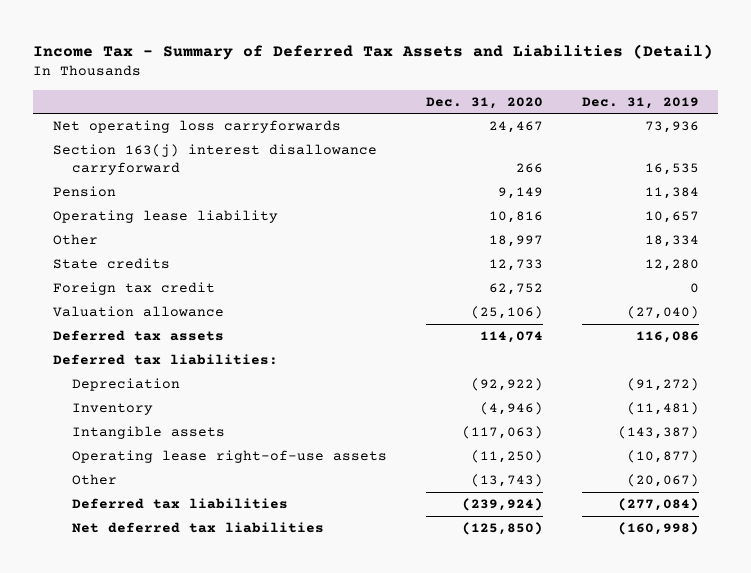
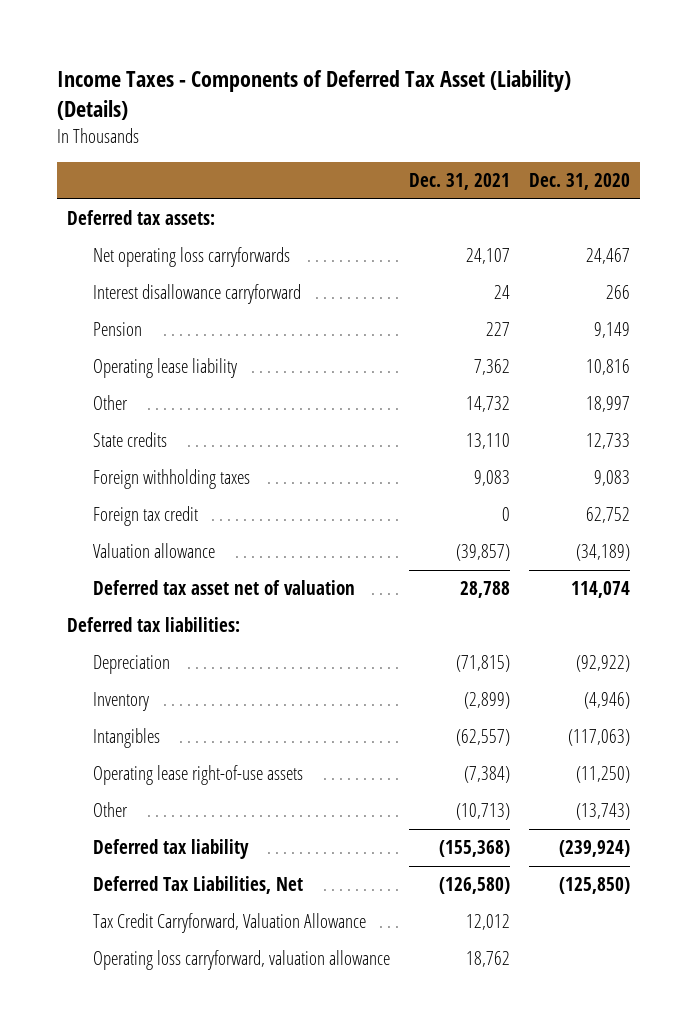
- Income Tax - Summary of Deferred Tax Assets and Liabilities (Detail)
+ Income Taxes - Components of Deferred Tax Asset (Liability) (Details)
- | Dec. 31, 2020 | Dec. 31, 2019
+ | Dec. 31, 2021 | Dec. 31, 2020
+ Deferred tax assets:
- Section 163(j) interest disallowance carryforward | 266 | 16,535
+ Interest disallowance carryforward | 24 | 266
+ Foreign withholding taxes | 9,083 | 9,083
- Valuation allowance | (25,106) | (27,040)
- Deferred tax assets | 114,074 | 116,086
+ Valuation allowance | (39,857) | (34,189)
+ Deferred tax asset net of valuation | 28,788 | 114,074
- Intangible assets | (117,063) | (143,387)
+ Intangibles | (62,557) | (117,063)
- Deferred tax liabilities | (239,924) | (277,084)
- Net deferred tax liabilities | (125,850) | (160,998)
+ Deferred tax liability | (155,368) | (239,924)
+ Deferred Tax Liabilities, Net | (126,580) | (125,850)
+ Tax Credit Carryforward, Valuation Allowance | 12,012 |
+ Operating loss carryforward, valuation allowance | 18,762 |

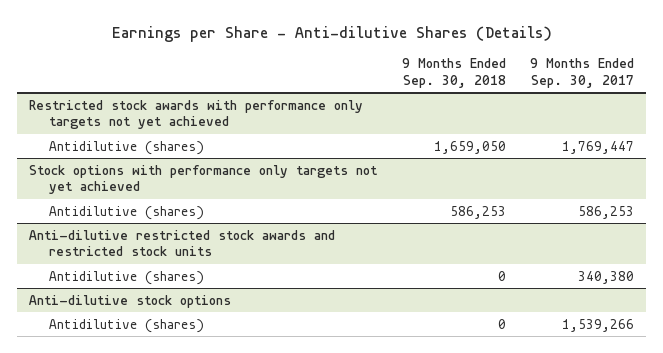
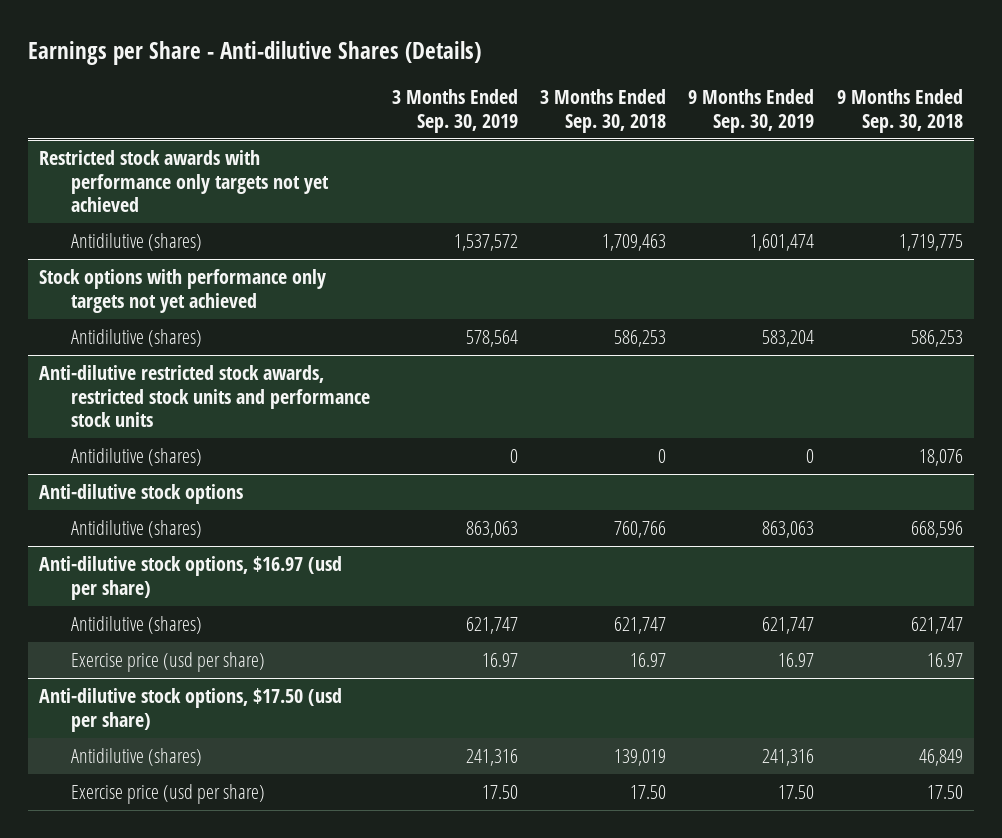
- | 9 Months Ended Sep. 30, 2018 | 9 Months Ended Sep. 30, 2017
+ | 3 Months Ended Sep. 30, 2019 | 3 Months Ended Sep. 30, 2018 | 9 Months Ended Sep. 30, 2019 | 9 Months Ended Sep. 30, 2018
@ Restricted stock awards with performance only targets not yet achieved
- Antidilutive (shares) | 1,659,050 | 1,769,447
+ Antidilutive (shares) | 1,537,572 | 1,709,463 | 1,601,474 | 1,719,775
- Anti-dilutive restricted stock awards and restricted stock units
- Antidilutive (shares) | 0 | 340,380
+ Anti-dilutive restricted stock awards, restricted stock units and performance stock units
+ Antidilutive (shares) | 0 | 0 | 0 | 18,076
@ Anti-dilutive stock options
- Antidilutive (shares) | 0 | 1,539,266
+ Antidilutive (shares) | 863,063 | 760,766 | 863,063 | 668,596
+ Anti-dilutive stock options, $16.97 (usd per share)
+ Antidilutive (shares) | 621,747 | 621,747 | 621,747 | 621,747
+ Exercise price (usd per share) | 16.97 | 16.97 | 16.97 | 16.97
+ Anti-dilutive stock options, $17.50 (usd per share)
+ Antidilutive (shares) | 241,316 | 139,019 | 241,316 | 46,849
+ Exercise price (usd per share) | 17.50 | 17.50 | 17.50 | 17.50

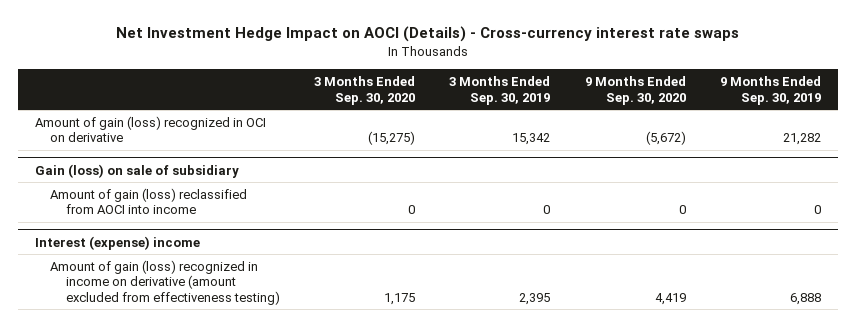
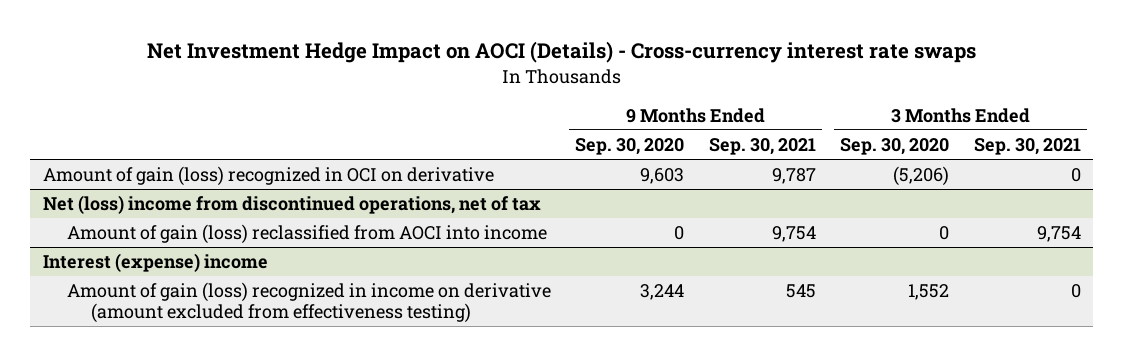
- | 3 Months Ended Sep. 30, 2020 | 3 Months Ended Sep. 30, 2019 | 9 Months Ended Sep. 30, 2020 | 9 Months Ended Sep. 30, 2019
+ | 9 Months Ended Sep. 30, 2020 | 9 Months Ended Sep. 30, 2021 | 3 Months Ended Sep. 30, 2020 | 3 Months Ended Sep. 30, 2021
- Amount of gain (loss) recognized in OCI on derivative | (15,275) | 15,342 | (5,672) | 21,282
- Gain (loss) on sale of subsidiary
+ Amount of gain (loss) recognized in OCI on derivative | 9,603 | 9,787 | (5,206) | 0
+ Net (loss) income from discontinued operations, net of tax
@ Interest (expense) income
- Amount of gain (loss) recognized in income on derivative (amount excluded from effectiveness testing) | 1,175 | 2,395 | 4,419 | 6,888
+ Amount of gain (loss) recognized in income on derivative (amount excluded from effectiveness testing) | 3,244 | 545 | 1,552 | 0

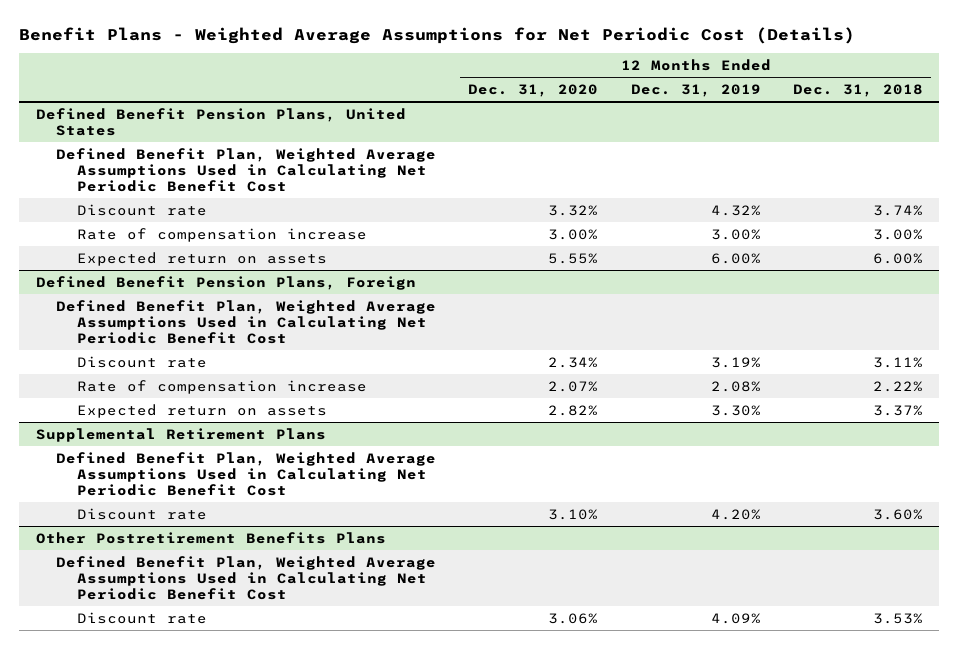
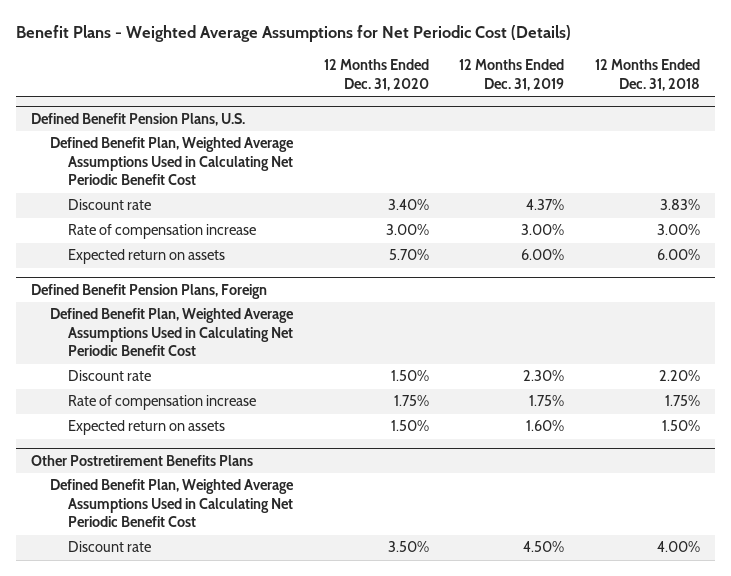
- Defined Benefit Pension Plans, United States
+ Defined Benefit Pension Plans, U.S.
- Discount rate | 3.32% | 4.32% | 3.74%
+ Discount rate | 3.40% | 4.37% | 3.83%
- Expected return on assets | 5.55% | 6.00% | 6.00%
+ Expected return on assets | 5.70% | 6.00% | 6.00%
@ Defined Benefit Pension Plans, Foreign
- Discount rate | 2.34% | 3.19% | 3.11%
- Rate of compensation increase | 2.07% | 2.08% | 2.22%
- Expected return on assets | 2.82% | 3.30% | 3.37%
- Supplemental Retirement Plans
- Defined Benefit Plan, Weighted Average Assumptions Used in Calculating Net Periodic Benefit Cost
- Discount rate | 3.10% | 4.20% | 3.60%
@ Defined Benefit Pension Plans, Foreign
+ Discount rate | 1.50% | 2.30% | 2.20%
+ Rate of compensation increase | 1.75% | 1.75% | 1.75%
+ Expected return on assets | 1.50% | 1.60% | 1.50%
@ Other Postretirement Benefits Plans
- Discount rate | 3.06% | 4.09% | 3.53%
+ Discount rate | 3.50% | 4.50% | 4.00%

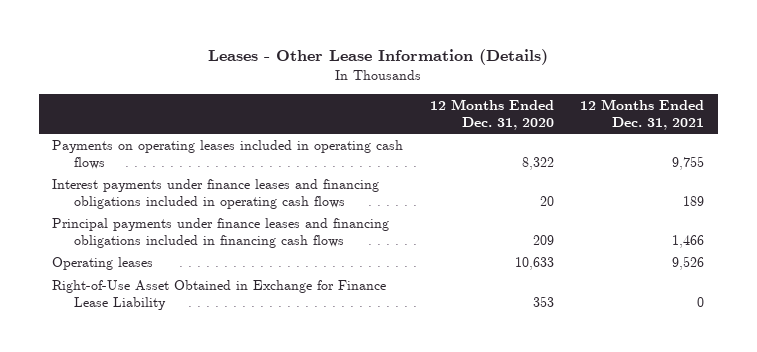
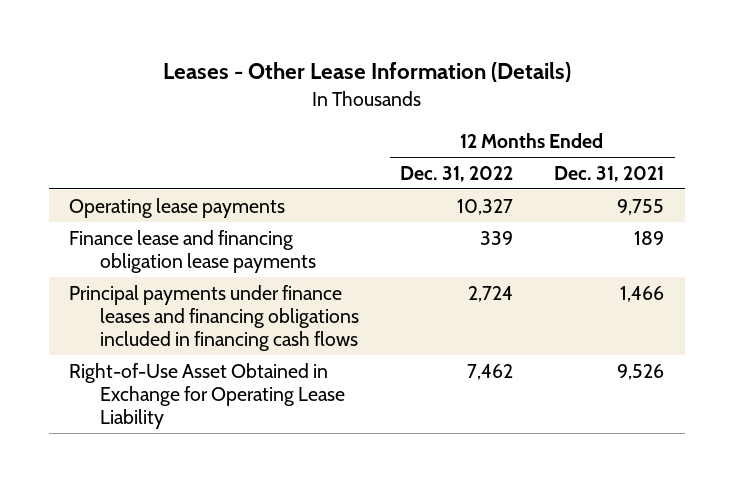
- | 12 Months Ended Dec. 31, 2020 | 12 Months Ended Dec. 31, 2021
+ | 12 Months Ended Dec. 31, 2022 | 12 Months Ended Dec. 31, 2021
- Payments on operating leases included in operating cash flows | 8,322 | 9,755
- Interest payments under finance leases and financing obligations included in operating cash flows | 20 | 189
+ Operating lease payments | 10,327 | 9,755
+ Finance lease and financing obligation lease payments | 339 | 189
- Operating leases | 10,633 | 9,526
- Right-of-Use Asset Obtained in Exchange for Finance Lease Liability | 353 | 0
+ Right-of-Use Asset Obtained in Exchange for Operating Lease Liability | 7,462 | 9,526

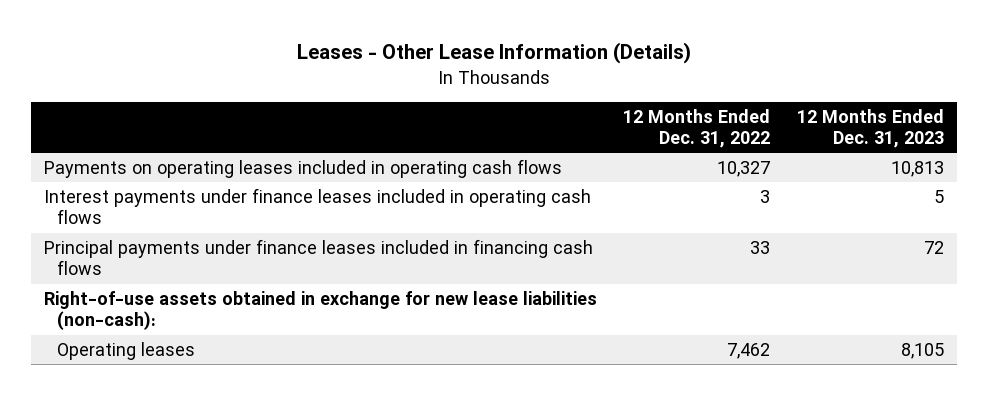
- | 12 Months Ended Dec. 31, 2022 | 12 Months Ended Dec. 31, 2021
+ | 12 Months Ended Dec. 31, 2022 | 12 Months Ended Dec. 31, 2023
- Operating lease payments | 10,327 | 9,755
- Finance lease and financing obligation lease payments | 339 | 189
- Principal payments under finance leases and financing obligations included in financing cash flows | 2,724 | 1,466
- Right-of-Use Asset Obtained in Exchange for Operating Lease Liability | 7,462 | 9,526
+ Payments on operating leases included in operating cash flows | 10,327 | 10,813
+ Interest payments under finance leases included in operating cash flows | 3 | 5
+ Principal payments under finance leases included in financing cash flows | 33 | 72
+ Right-of-use assets obtained in exchange for new lease liabilities (non-cash):
+ Operating leases | 7,462 | 8,105

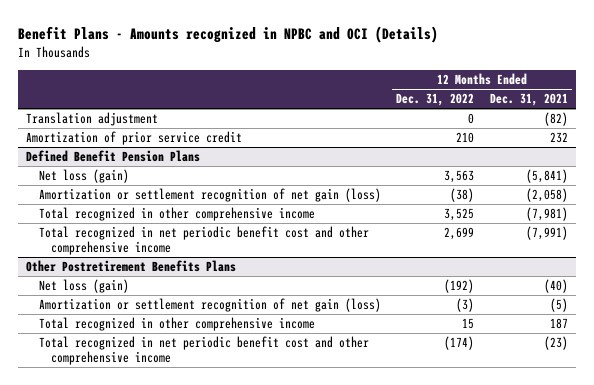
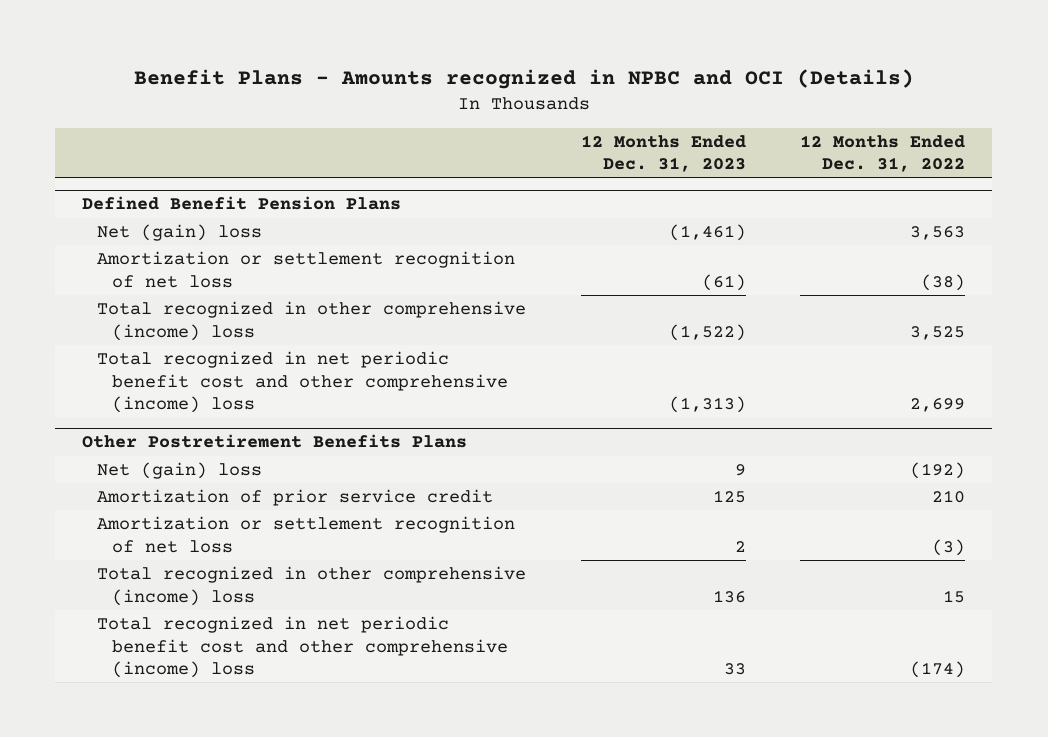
- | 12 Months Ended Dec. 31, 2022 | 12 Months Ended Dec. 31, 2021
+ | 12 Months Ended Dec. 31, 2023 | 12 Months Ended Dec. 31, 2022
- Translation adjustment | 0 | (82)
- Amortization of prior service credit | 210 | 232
@ Defined Benefit Pension Plans
- Net loss (gain) | 3,563 | (5,841)
- Amortization or settlement recognition of net gain (loss) | (38) | (2,058)
- Total recognized in other comprehensive income | 3,525 | (7,981)
- Total recognized in net periodic benefit cost and other comprehensive income | 2,699 | (7,991)
+ Net (gain) loss | (1,461) | 3,563
+ Amortization or settlement recognition of net loss | (61) | (38)
+ Total recognized in other comprehensive (income) loss | (1,522) | 3,525
+ Total recognized in net periodic benefit cost and other comprehensive (income) loss | (1,313) | 2,699
@ Other Postretirement Benefits Plans
- Net loss (gain) | (192) | (40)
- Amortization or settlement recognition of net gain (loss) | (3) | (5)
- Total recognized in other comprehensive income | 15 | 187
- Total recognized in net periodic benefit cost and other comprehensive income | (174) | (23)
+ Net (gain) loss | 9 | (192)
+ Amortization of prior service credit | 125 | 210
+ Amortization or settlement recognition of net loss | 2 | (3)
+ Total recognized in other comprehensive (income) loss | 136 | 15
+ Total recognized in net periodic benefit cost and other comprehensive (income) loss | 33 | (174)

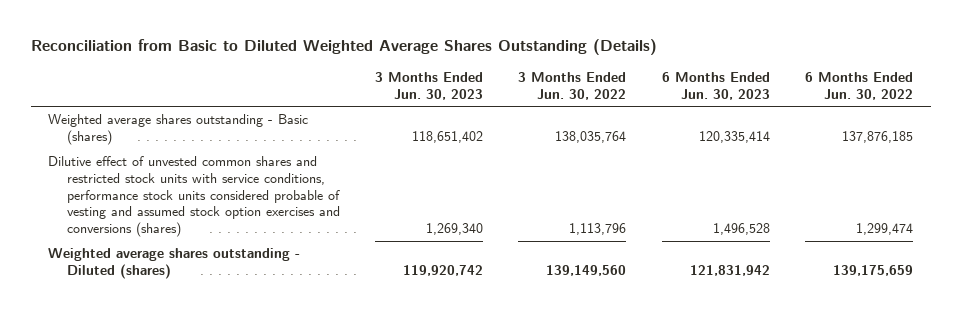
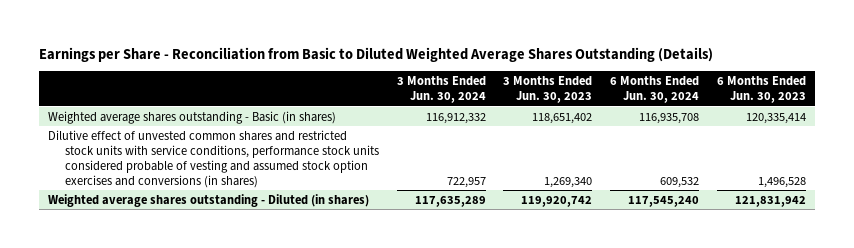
- Reconciliation from Basic to Diluted Weighted Average Shares Outstanding (Details)
+ Earnings per Share - Reconciliation from Basic to Diluted Weighted Average Shares Outstanding (Details)
- | 3 Months Ended Jun. 30, 2023 | 3 Months Ended Jun. 30, 2022 | 6 Months Ended Jun. 30, 2023 | 6 Months Ended Jun. 30, 2022
+ | 3 Months Ended Jun. 30, 2024 | 3 Months Ended Jun. 30, 2023 | 6 Months Ended Jun. 30, 2024 | 6 Months Ended Jun. 30, 2023
- Weighted average shares outstanding - Basic (shares) | 118,651,402 | 138,035,764 | 120,335,414 | 137,876,185
- Dilutive effect of unvested common shares and restricted stock units with service conditions, performance stock units considered probable of vesting and assumed stock option exercises and conversions (shares) | 1,269,340 | 1,113,796 | 1,496,528 | 1,299,474
- Weighted average shares outstanding - Diluted (shares) | 119,920,742 | 139,149,560 | 121,831,942 | 139,175,659
+ Weighted average shares outstanding - Basic (in shares) | 116,912,332 | 118,651,402 | 116,935,708 | 120,335,414
+ Dilutive effect of unvested common shares and restricted stock units with service conditions, performance stock units considered probable of vesting and assumed stock option exercises and conversions (in shares) | 722,957 | 1,269,340 | 609,532 | 1,496,528
+ Weighted average shares outstanding - Diluted (in shares) | 117,635,289 | 119,920,742 | 117,545,240 | 121,831,942

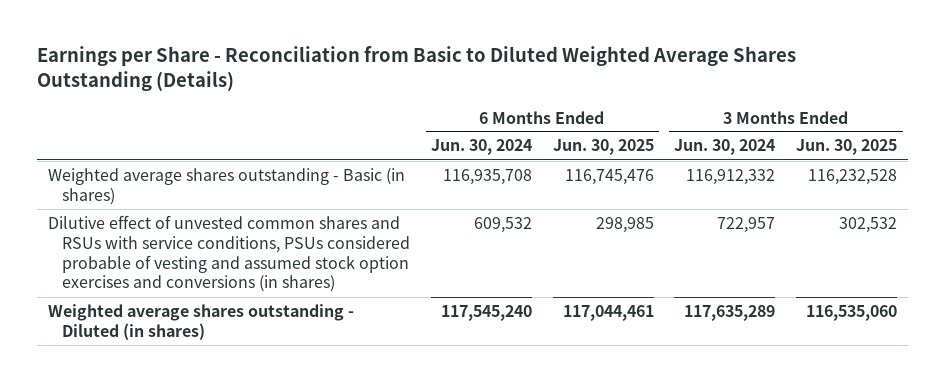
- | 3 Months Ended Jun. 30, 2024 | 3 Months Ended Jun. 30, 2023 | 6 Months Ended Jun. 30, 2024 | 6 Months Ended Jun. 30, 2023
+ | 6 Months Ended Jun. 30, 2024 | 6 Months Ended Jun. 30, 2025 | 3 Months Ended Jun. 30, 2024 | 3 Months Ended Jun. 30, 2025
- Dilutive effect of unvested common shares and restricted stock units with service conditions, performance stock units considered probable of vesting and assumed stock option exercises and conversions (in shares) | 722,957 | 1,269,340 | 609,532 | 1,496,528
+ Dilutive effect of unvested common shares and RSUs with service conditions, PSUs considered probable of vesting and assumed stock option exercises and conversions (in shares) | 609,532 | 298,985 | 722,957 | 302,532

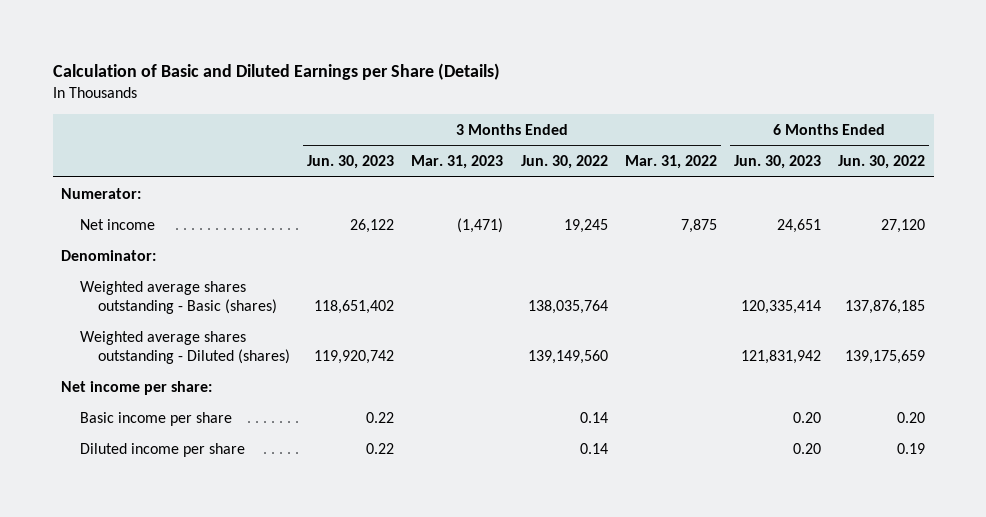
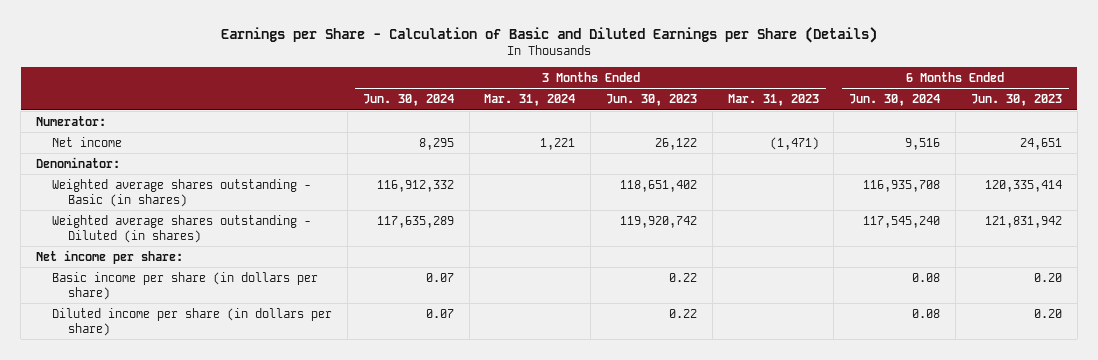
- Calculation of Basic and Diluted Earnings per Share (Details)
+ Earnings per Share - Calculation of Basic and Diluted Earnings per Share (Details)
- | 3 Months Ended Jun. 30, 2023 | 3 Months Ended Mar. 31, 2023 | 3 Months Ended Jun. 30, 2022 | 3 Months Ended Mar. 31, 2022 | 6 Months Ended Jun. 30, 2023 | 6 Months Ended Jun. 30, 2022
+ | 3 Months Ended Jun. 30, 2024 | 3 Months Ended Mar. 31, 2024 | 3 Months Ended Jun. 30, 2023 | 3 Months Ended Mar. 31, 2023 | 6 Months Ended Jun. 30, 2024 | 6 Months Ended Jun. 30, 2023
- Weighted average shares outstanding - Basic (shares) | 118,651,402 | | 138,035,764 | | 120,335,414 | 137,876,185
- Weighted average shares outstanding - Diluted (shares) | 119,920,742 | | 139,149,560 | | 121,831,942 | 139,175,659
+ Weighted average shares outstanding - Basic (in shares) | 116,912,332 | | 118,651,402 | | 116,935,708 | 120,335,414
+ Weighted average shares outstanding - Diluted (in shares) | 117,635,289 | | 119,920,742 | | 117,545,240 | 121,831,942
- Basic income per share | 0.22 | | 0.14 | | 0.20 | 0.20
- Diluted income per share | 0.22 | | 0.14 | | 0.20 | 0.19
+ Basic income per share (in dollars per share) | 0.07 | | 0.22 | | 0.08 | 0.20
+ Diluted income per share (in dollars per share) | 0.07 | | 0.22 | | 0.08 | 0.20

